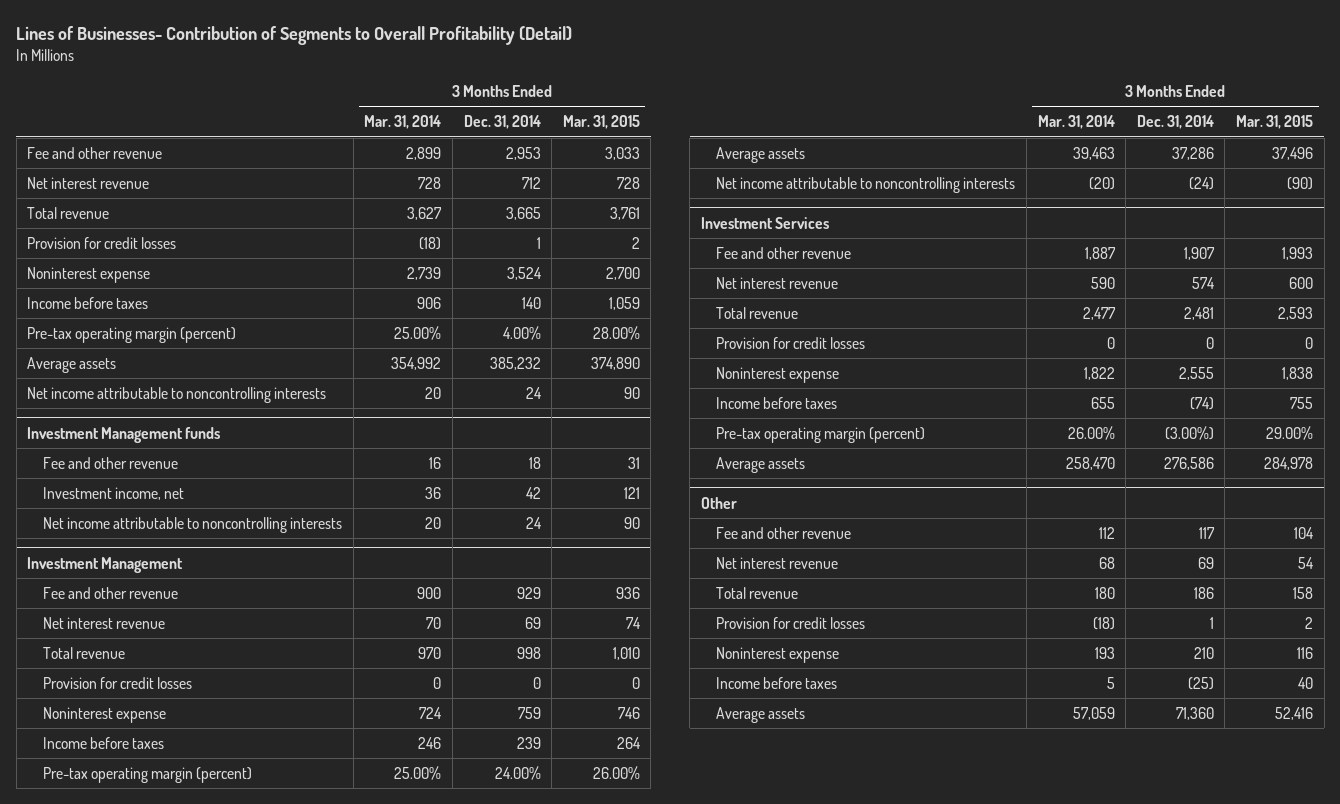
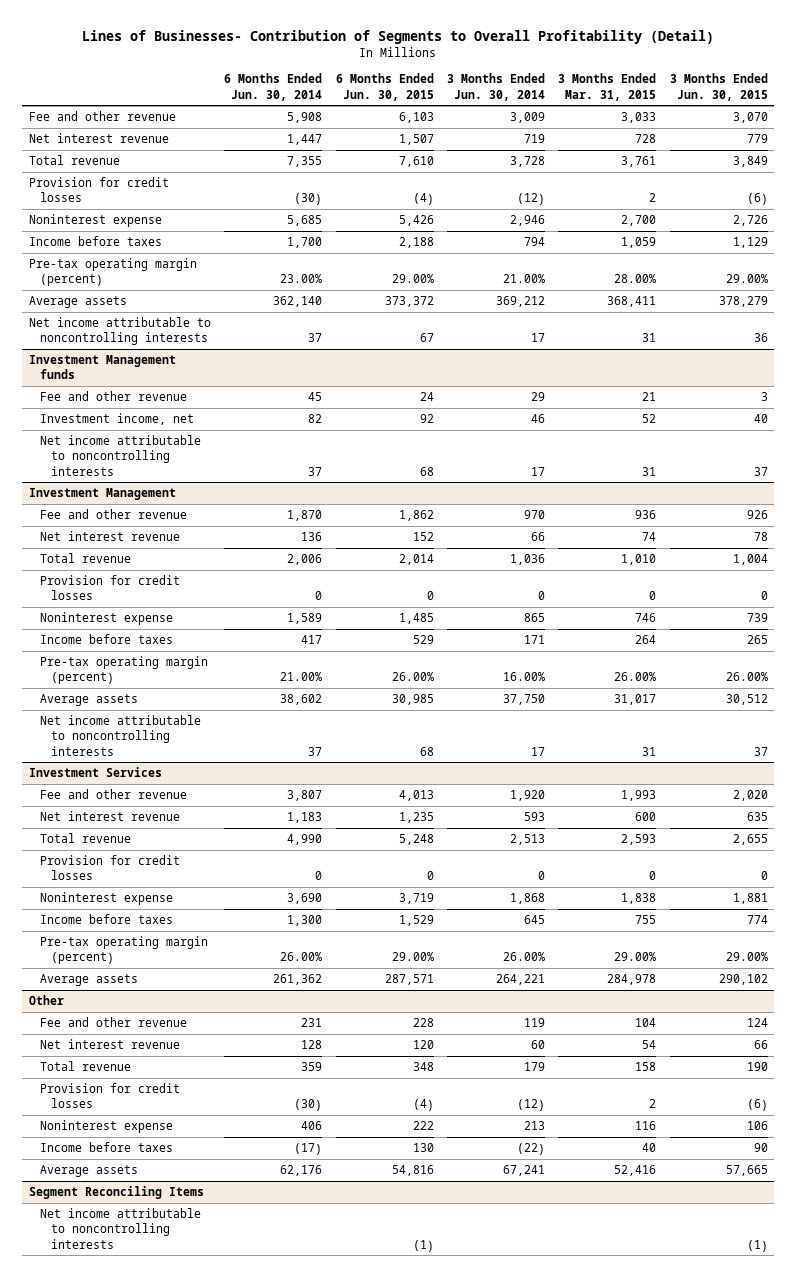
- | 3 Months Ended Mar. 31, 2014 | 3 Months Ended Dec. 31, 2014 | 3 Months Ended Mar. 31, 2015
+ | 6 Months Ended Jun. 30, 2014 | 6 Months Ended Jun. 30, 2015 | 3 Months Ended Jun. 30, 2014 | 3 Months Ended Mar. 31, 2015 | 3 Months Ended Jun. 30, 2015
- Average assets | 354,992 | 385,232 | 374,890
- Net income attributable to noncontrolling interests | 20 | 24 | 90
+ Average assets | 362,140 | 373,372 | 369,212 | 368,411 | 378,279
+ Net income attributable to noncontrolling interests | 37 | 67 | 17 | 31 | 36
@ Investment Management funds
- Fee and other revenue | 16 | 18 | 31
- Investment income, net | 36 | 42 | 121
- Net income attributable to noncontrolling interests | 20 | 24 | 90
+ Fee and other revenue | 45 | 24 | 29 | 21 | 3
+ Investment income, net | 82 | 92 | 46 | 52 | 40
+ Net income attributable to noncontrolling interests | 37 | 68 | 17 | 31 | 37
@ Investment Management
- Average assets | 39,463 | 37,286 | 37,496
- Net income attributable to noncontrolling interests | (20) | (24) | (90)
+ Average assets | 38,602 | 30,985 | 37,750 | 31,017 | 30,512
+ Net income attributable to noncontrolling interests | 37 | 68 | 17 | 31 | 37
+ Segment Reconciling Items
+ Net income attributable to noncontrolling interests | | (1) | | | (1)

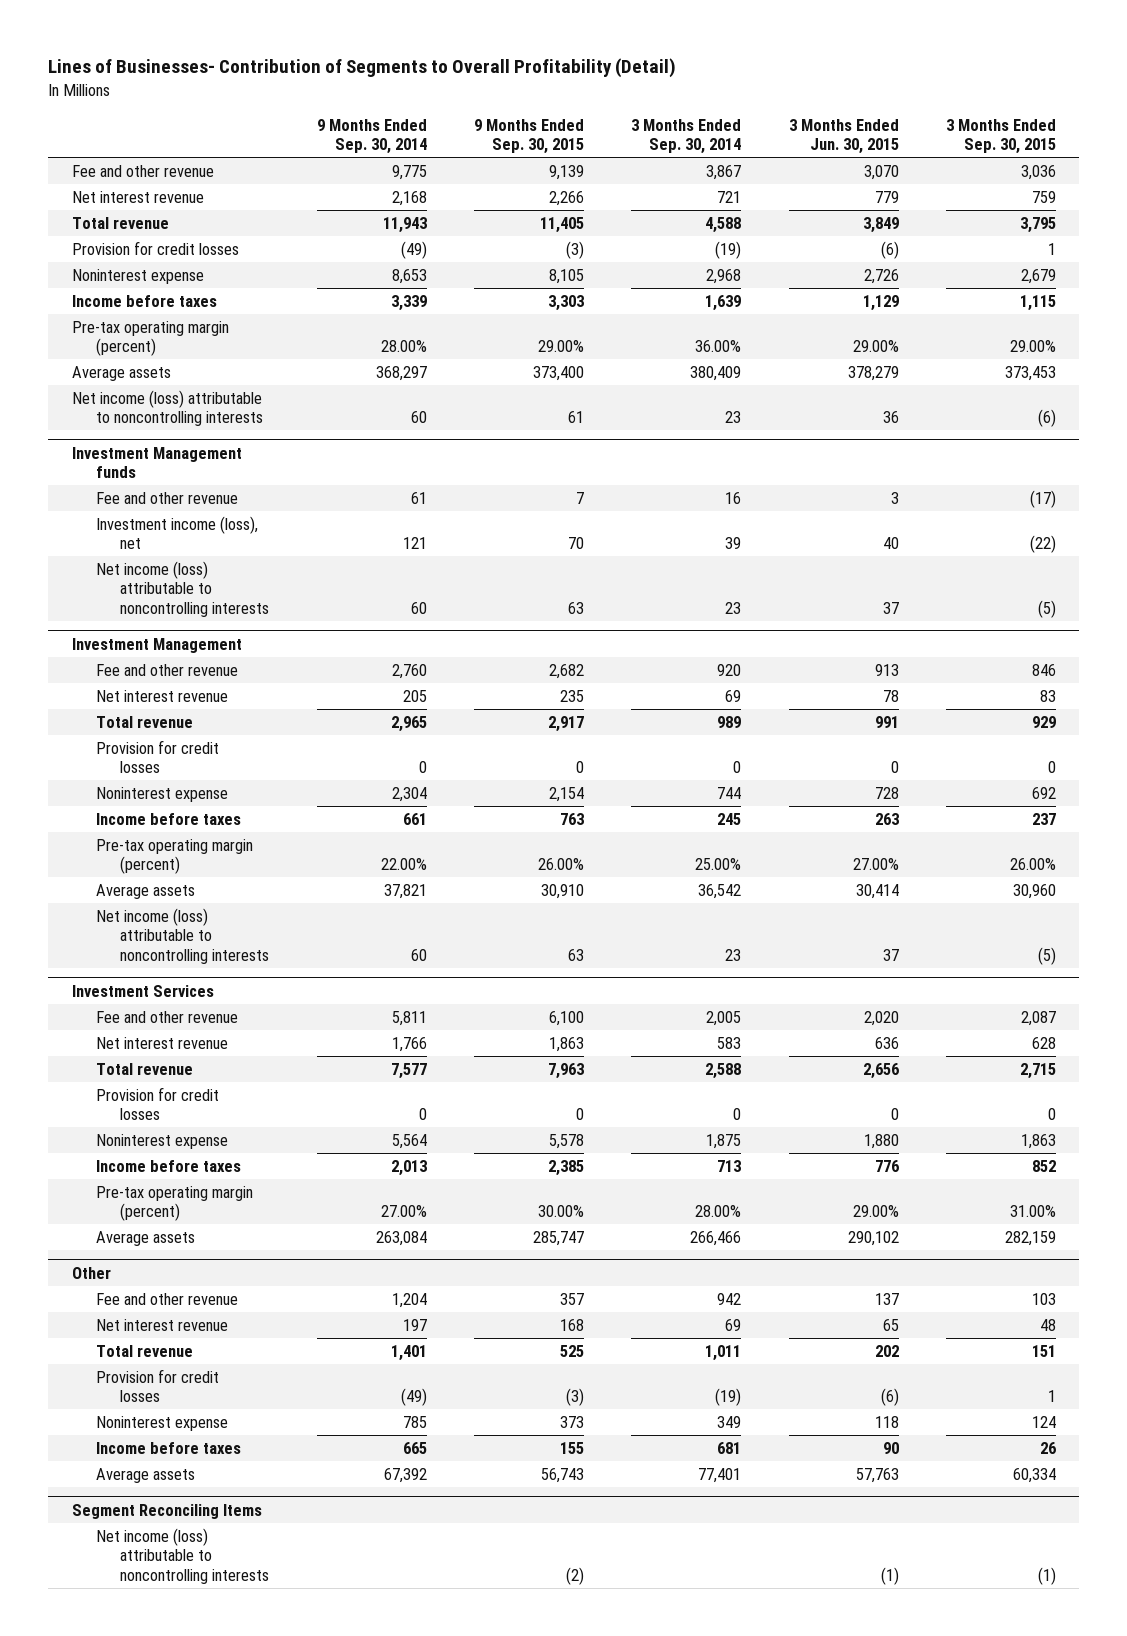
- | 6 Months Ended Jun. 30, 2014 | 6 Months Ended Jun. 30, 2015 | 3 Months Ended Jun. 30, 2014 | 3 Months Ended Mar. 31, 2015 | 3 Months Ended Jun. 30, 2015
+ | 9 Months Ended Sep. 30, 2014 | 9 Months Ended Sep. 30, 2015 | 3 Months Ended Sep. 30, 2014 | 3 Months Ended Jun. 30, 2015 | 3 Months Ended Sep. 30, 2015
- Net income attributable to noncontrolling interests | 37 | 67 | 17 | 31 | 36
+ Net income (loss) attributable to noncontrolling interests | 60 | 61 | 23 | 36 | (6)
@ Investment Management funds
- Investment income, net | 82 | 92 | 46 | 52 | 40
- Net income attributable to noncontrolling interests | 37 | 68 | 17 | 31 | 37
+ Investment income (loss), net | 121 | 70 | 39 | 40 | (22)
+ Net income (loss) attributable to noncontrolling interests | 60 | 63 | 23 | 37 | (5)
@ Investment Management
- Fee and other revenue | 1,870 | 1,862 | 970 | 936 | 926
+ Fee and other revenue | 2,760 | 2,682 | 920 | 913 | 846
- Total revenue | 2,006 | 2,014 | 1,036 | 1,010 | 1,004
+ Total revenue | 2,965 | 2,917 | 989 | 991 | 929
- Noninterest expense | 1,589 | 1,485 | 865 | 746 | 739
- Income before taxes | 417 | 529 | 171 | 264 | 265
- Pre-tax operating margin (percent) | 21.00% | 26.00% | 16.00% | 26.00% | 26.00%
- Average assets | 38,602 | 30,985 | 37,750 | 31,017 | 30,512
- Net income attributable to noncontrolling interests | 37 | 68 | 17 | 31 | 37
+ Noninterest expense | 2,304 | 2,154 | 744 | 728 | 692
+ Income before taxes | 661 | 763 | 245 | 263 | 237
+ Pre-tax operating margin (percent) | 22.00% | 26.00% | 25.00% | 27.00% | 26.00%
+ Average assets | 37,821 | 30,910 | 36,542 | 30,414 | 30,960
+ Net income (loss) attributable to noncontrolling interests | 60 | 63 | 23 | 37 | (5)
@ Investment Services
- Net interest revenue | 1,183 | 1,235 | 593 | 600 | 635
- Total revenue | 4,990 | 5,248 | 2,513 | 2,593 | 2,655
+ Net interest revenue | 1,766 | 1,863 | 583 | 636 | 628
+ Total revenue | 7,577 | 7,963 | 2,588 | 2,656 | 2,715
- Noninterest expense | 3,690 | 3,719 | 1,868 | 1,838 | 1,881
- Income before taxes | 1,300 | 1,529 | 645 | 755 | 774
+ Noninterest expense | 5,564 | 5,578 | 1,875 | 1,880 | 1,863
+ Income before taxes | 2,013 | 2,385 | 713 | 776 | 852
@ Other
- Fee and other revenue | 231 | 228 | 119 | 104 | 124
- Net interest revenue | 128 | 120 | 60 | 54 | 66
- Total revenue | 359 | 348 | 179 | 158 | 190
+ Fee and other revenue | 1,204 | 357 | 942 | 137 | 103
+ Net interest revenue | 197 | 168 | 69 | 65 | 48
+ Total revenue | 1,401 | 525 | 1,011 | 202 | 151
- Noninterest expense | 406 | 222 | 213 | 116 | 106
+ Noninterest expense | 785 | 373 | 349 | 118 | 124
- Average assets | 62,176 | 54,816 | 67,241 | 52,416 | 57,665
+ Average assets | 67,392 | 56,743 | 77,401 | 57,763 | 60,334
@ Segment Reconciling Items
- Net income attributable to noncontrolling interests | | (1) | | | (1)
+ Net income (loss) attributable to noncontrolling interests | | (2) | | (1) | (1)

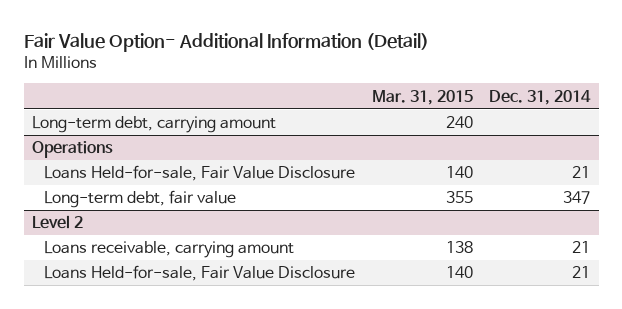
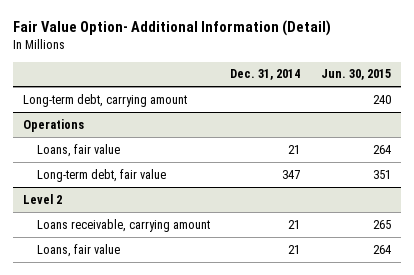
- | Mar. 31, 2015 | Dec. 31, 2014
+ | Dec. 31, 2014 | Jun. 30, 2015
@ Operations
- Loans Held-for-sale, Fair Value Disclosure | 140 | 21
+ Loans, fair value | 21 | 264
@ Level 2
- Loans Held-for-sale, Fair Value Disclosure | 140 | 21
+ Loans, fair value | 21 | 264

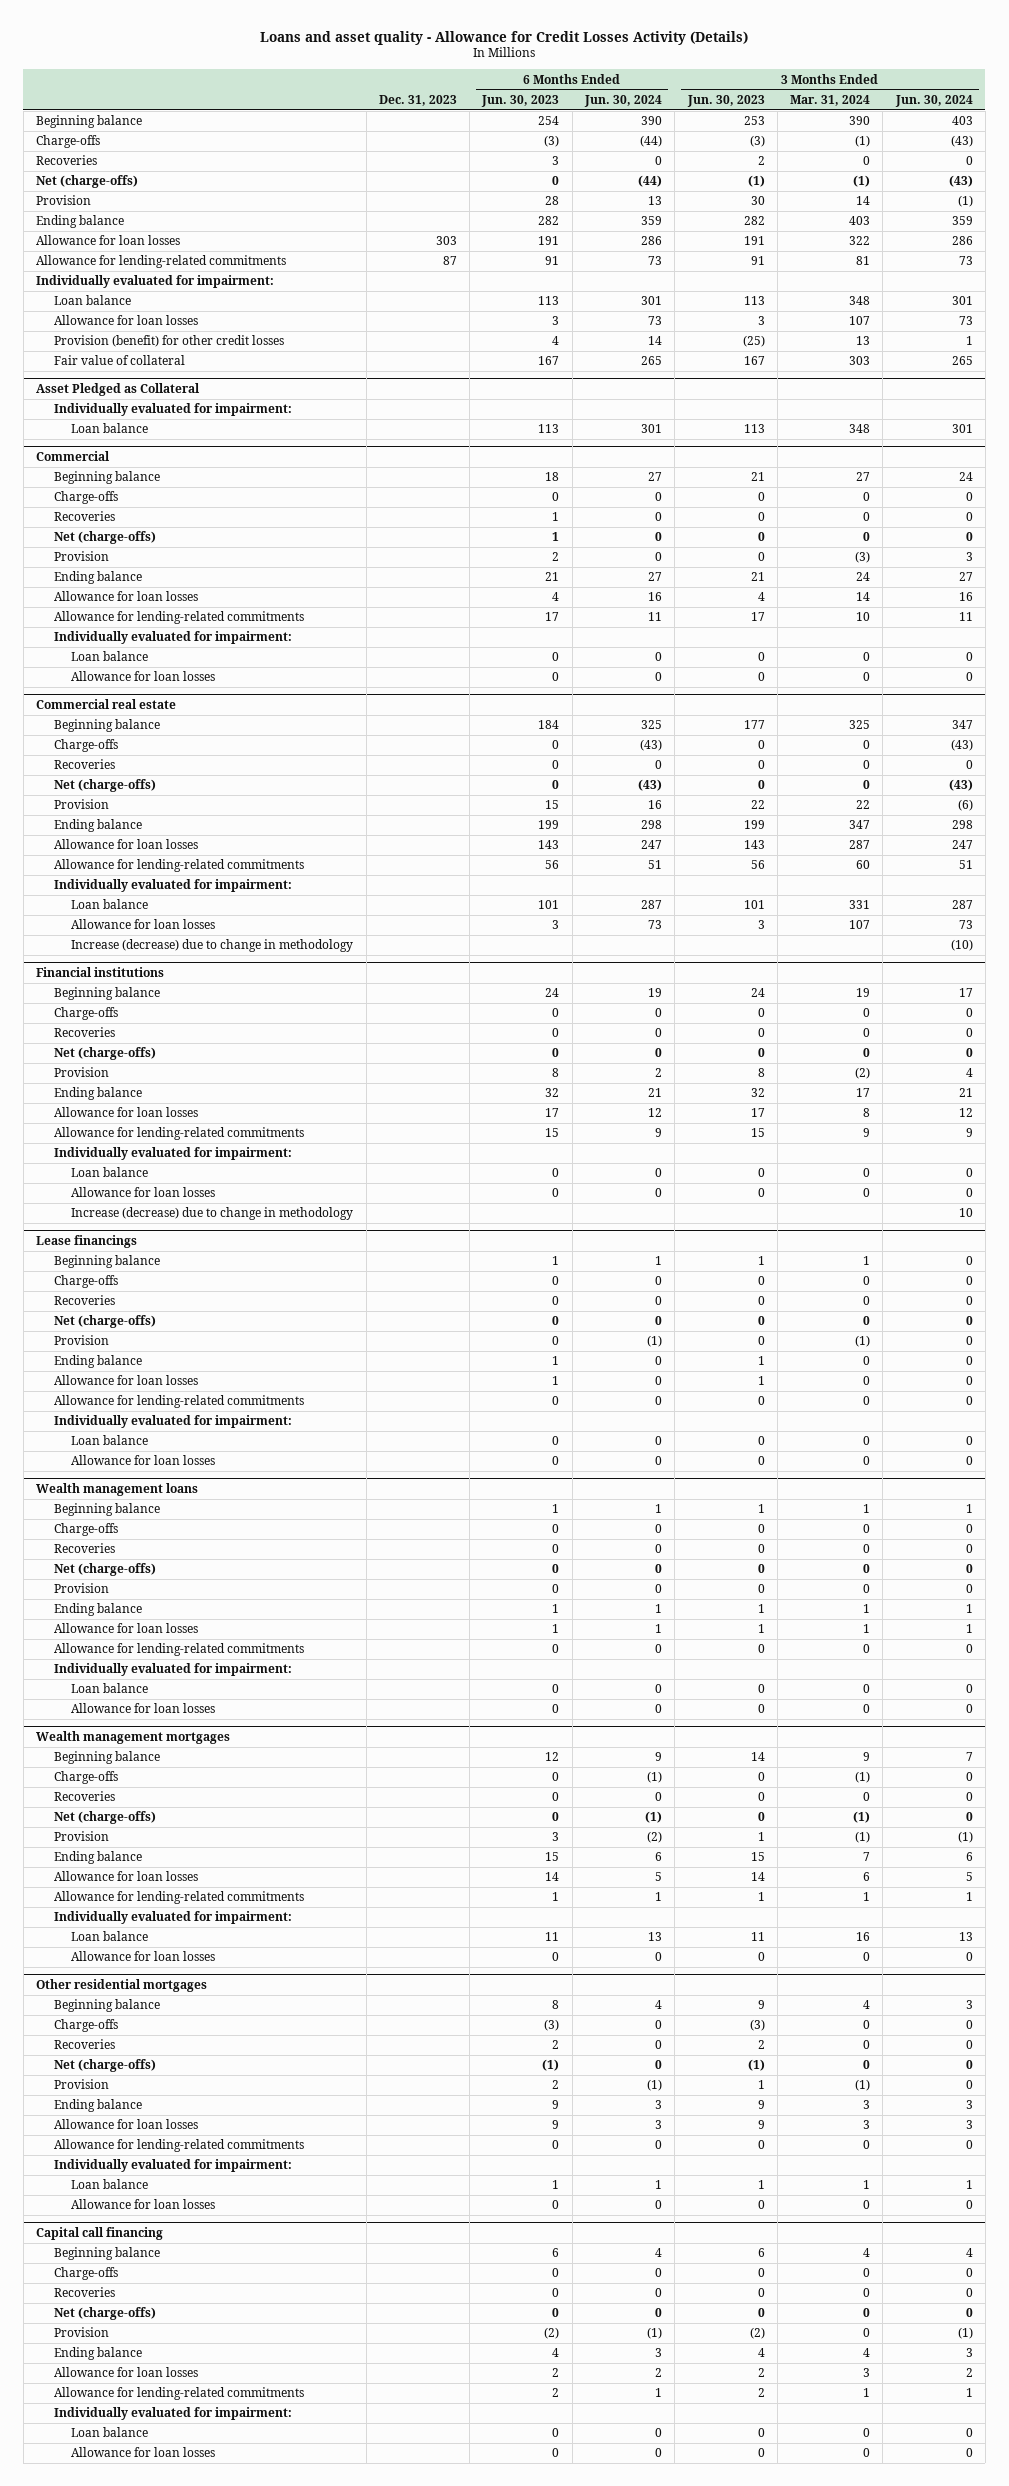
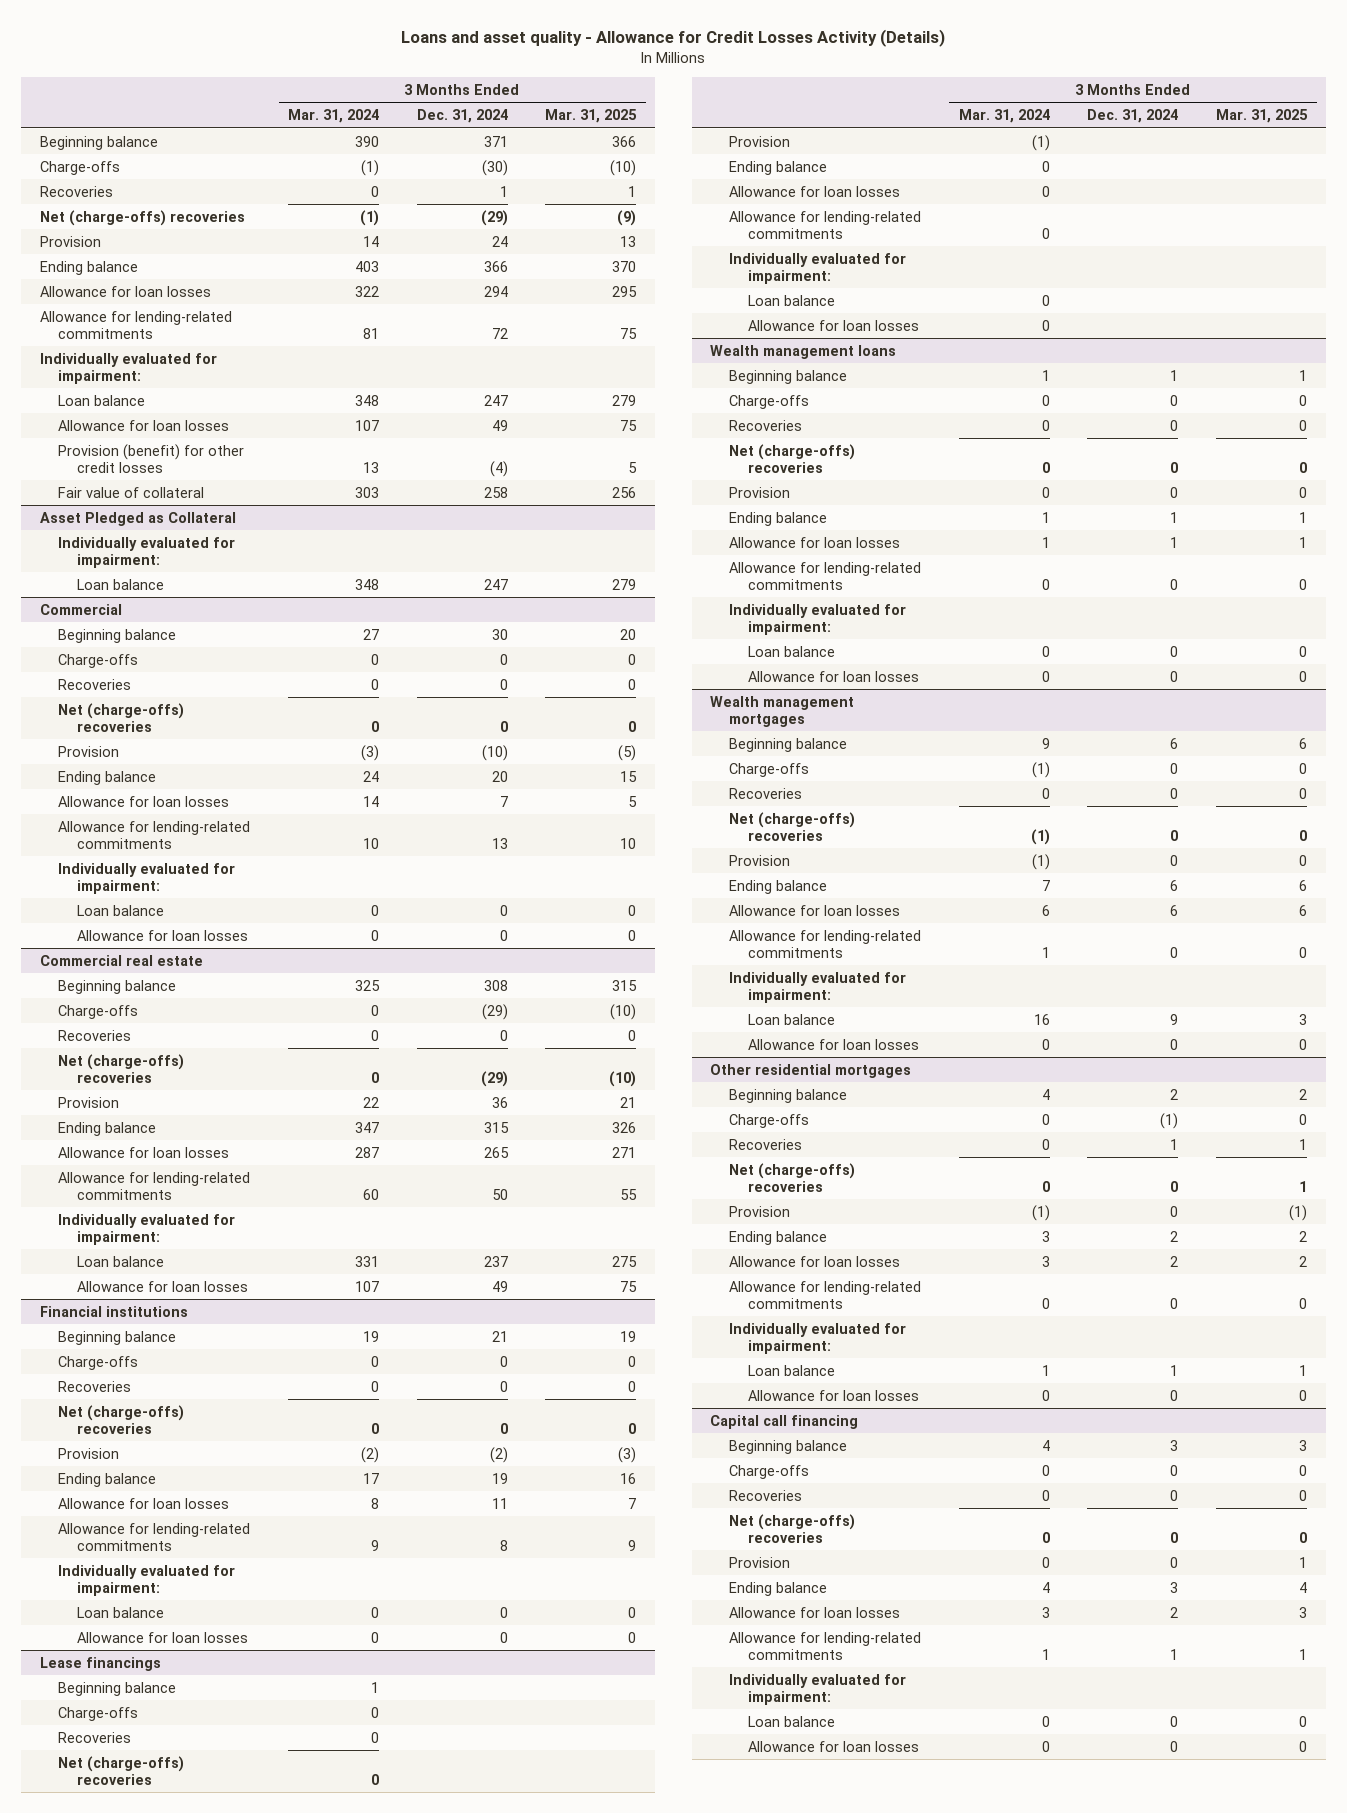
- | Dec. 31, 2023 | 6 Months Ended Jun. 30, 2023 | 6 Months Ended Jun. 30, 2024 | 3 Months Ended Jun. 30, 2023 | 3 Months Ended Mar. 31, 2024 | 3 Months Ended Jun. 30, 2024
+ | 3 Months Ended Mar. 31, 2024 | 3 Months Ended Dec. 31, 2024 | 3 Months Ended Mar. 31, 2025
- Net (charge-offs) | | 0 | (44) | (1) | (1) | (43)
+ Net (charge-offs) recoveries | (1) | (29) | (9)
@ Commercial
- Net (charge-offs) | | 1 | 0 | 0 | 0 | 0
+ Net (charge-offs) recoveries | 0 | 0 | 0
@ Commercial real estate
- Net (charge-offs) | | 0 | (43) | 0 | 0 | (43)
+ Net (charge-offs) recoveries | 0 | (29) | (10)
- Increase (decrease) due to change in methodology | | | | | | (10)
@ Financial institutions
- Net (charge-offs) | | 0 | 0 | 0 | 0 | 0
+ Net (charge-offs) recoveries | 0 | 0 | 0
- Increase (decrease) due to change in methodology | | | | | | 10
@ Lease financings
- Net (charge-offs) | | 0 | 0 | 0 | 0 | 0
+ Net (charge-offs) recoveries | 0 | |
@ Wealth management loans
- Net (charge-offs) | | 0 | 0 | 0 | 0 | 0
+ Net (charge-offs) recoveries | 0 | 0 | 0
@ Wealth management mortgages
- Net (charge-offs) | | 0 | (1) | 0 | (1) | 0
+ Net (charge-offs) recoveries | (1) | 0 | 0
@ Other residential mortgages
- Net (charge-offs) | | (1) | 0 | (1) | 0 | 0
+ Net (charge-offs) recoveries | 0 | 0 | 1
@ Capital call financing
- Net (charge-offs) | | 0 | 0 | 0 | 0 | 0
+ Net (charge-offs) recoveries | 0 | 0 | 0

